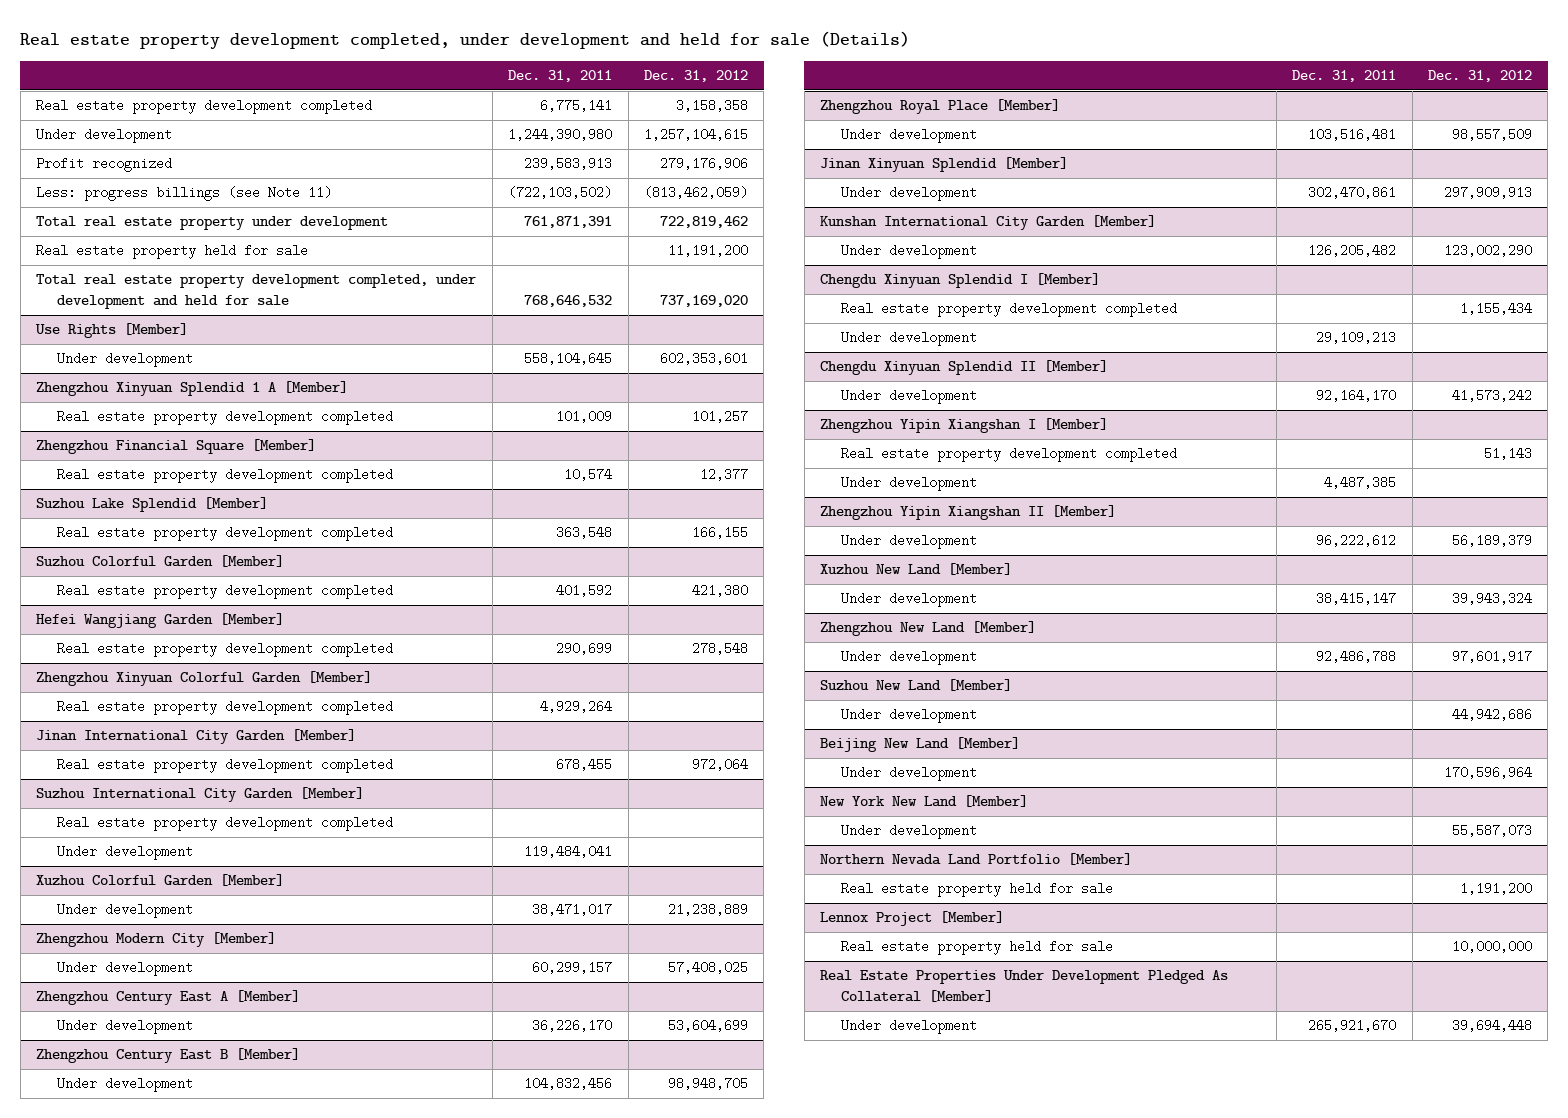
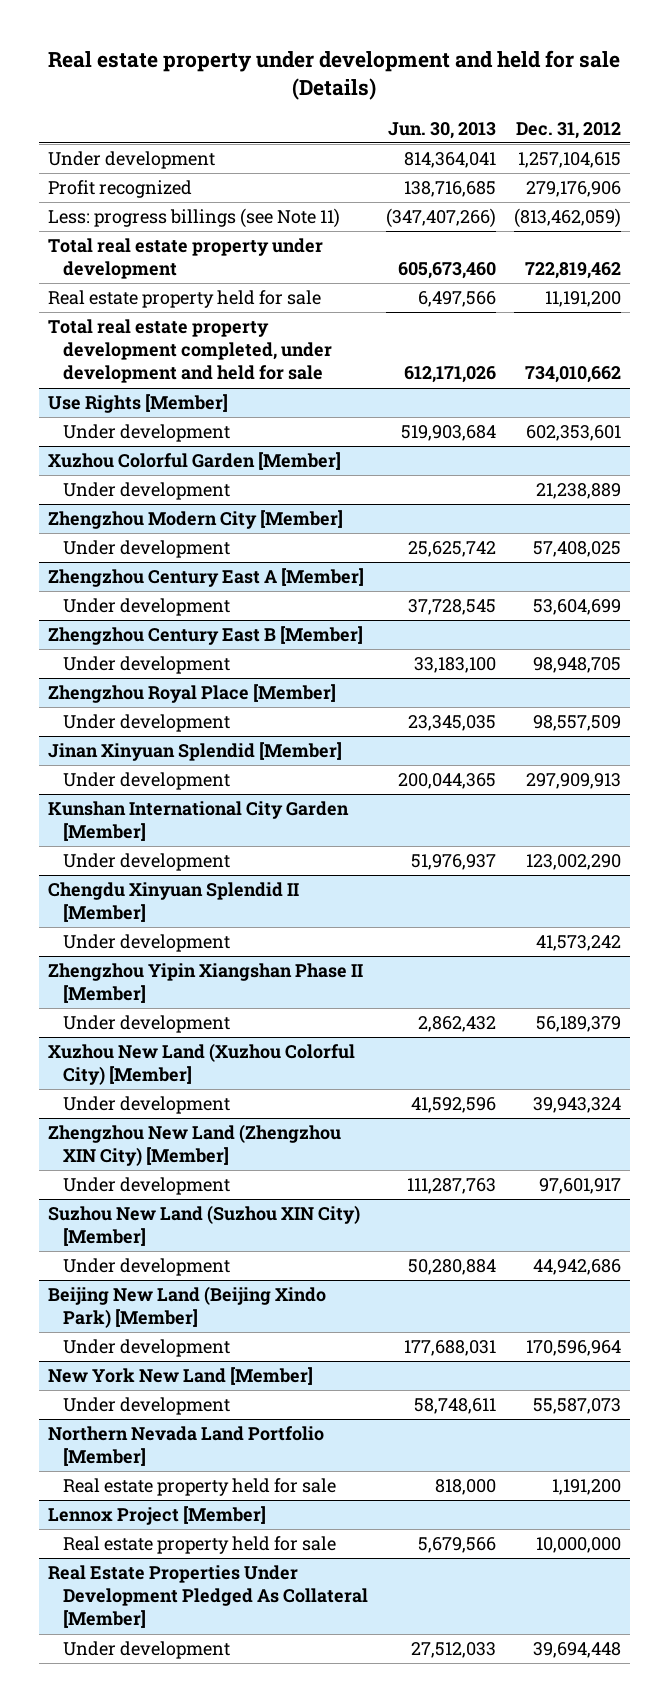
- Real estate property development completed, under development and held for sale (Details)
+ Real estate property under development and held for sale (Details)
- | Dec. 31, 2011 | Dec. 31, 2012
+ | Jun. 30, 2013 | Dec. 31, 2012
- Real estate property development completed | 6,775,141 | 3,158,358
- Total real estate property development completed, under development and held for sale | 768,646,532 | 737,169,020
+ Total real estate property development completed, under development and held for sale | 612,171,026 | 734,010,662
- Zhengzhou Xinyuan Splendid 1 A [Member]
- Real estate property development completed | 101,009 | 101,257
- Zhengzhou Financial Square [Member]
- Real estate property development completed | 10,574 | 12,377
- Suzhou Lake Splendid [Member]
- Real estate property development completed | 363,548 | 166,155
- Suzhou Colorful Garden [Member]
- Real estate property development completed | 401,592 | 421,380
- Hefei Wangjiang Garden [Member]
- Real estate property development completed | 290,699 | 278,548
- Zhengzhou Xinyuan Colorful Garden [Member]
- Real estate property development completed | 4,929,264 |
- Jinan International City Garden [Member]
- Real estate property development completed | 678,455 | 972,064
- Suzhou International City Garden [Member]
- Real estate property development completed
- Under development | 119,484,041 |
- Chengdu Xinyuan Splendid I [Member]
- Real estate property development completed | | 1,155,434
- Under development | 29,109,213 |
- Zhengzhou Yipin Xiangshan I [Member]
- Real estate property development completed | | 51,143
- Under development | 4,487,385 |
- Zhengzhou Yipin Xiangshan II [Member]
+ Zhengzhou Yipin Xiangshan Phase II [Member]
- Xuzhou New Land [Member]
+ Xuzhou New Land (Xuzhou Colorful City) [Member]
- Zhengzhou New Land [Member]
+ Zhengzhou New Land (Zhengzhou XIN City) [Member]
- Suzhou New Land [Member]
+ Suzhou New Land (Suzhou XIN City) [Member]
- Beijing New Land [Member]
+ Beijing New Land (Beijing Xindo Park) [Member]

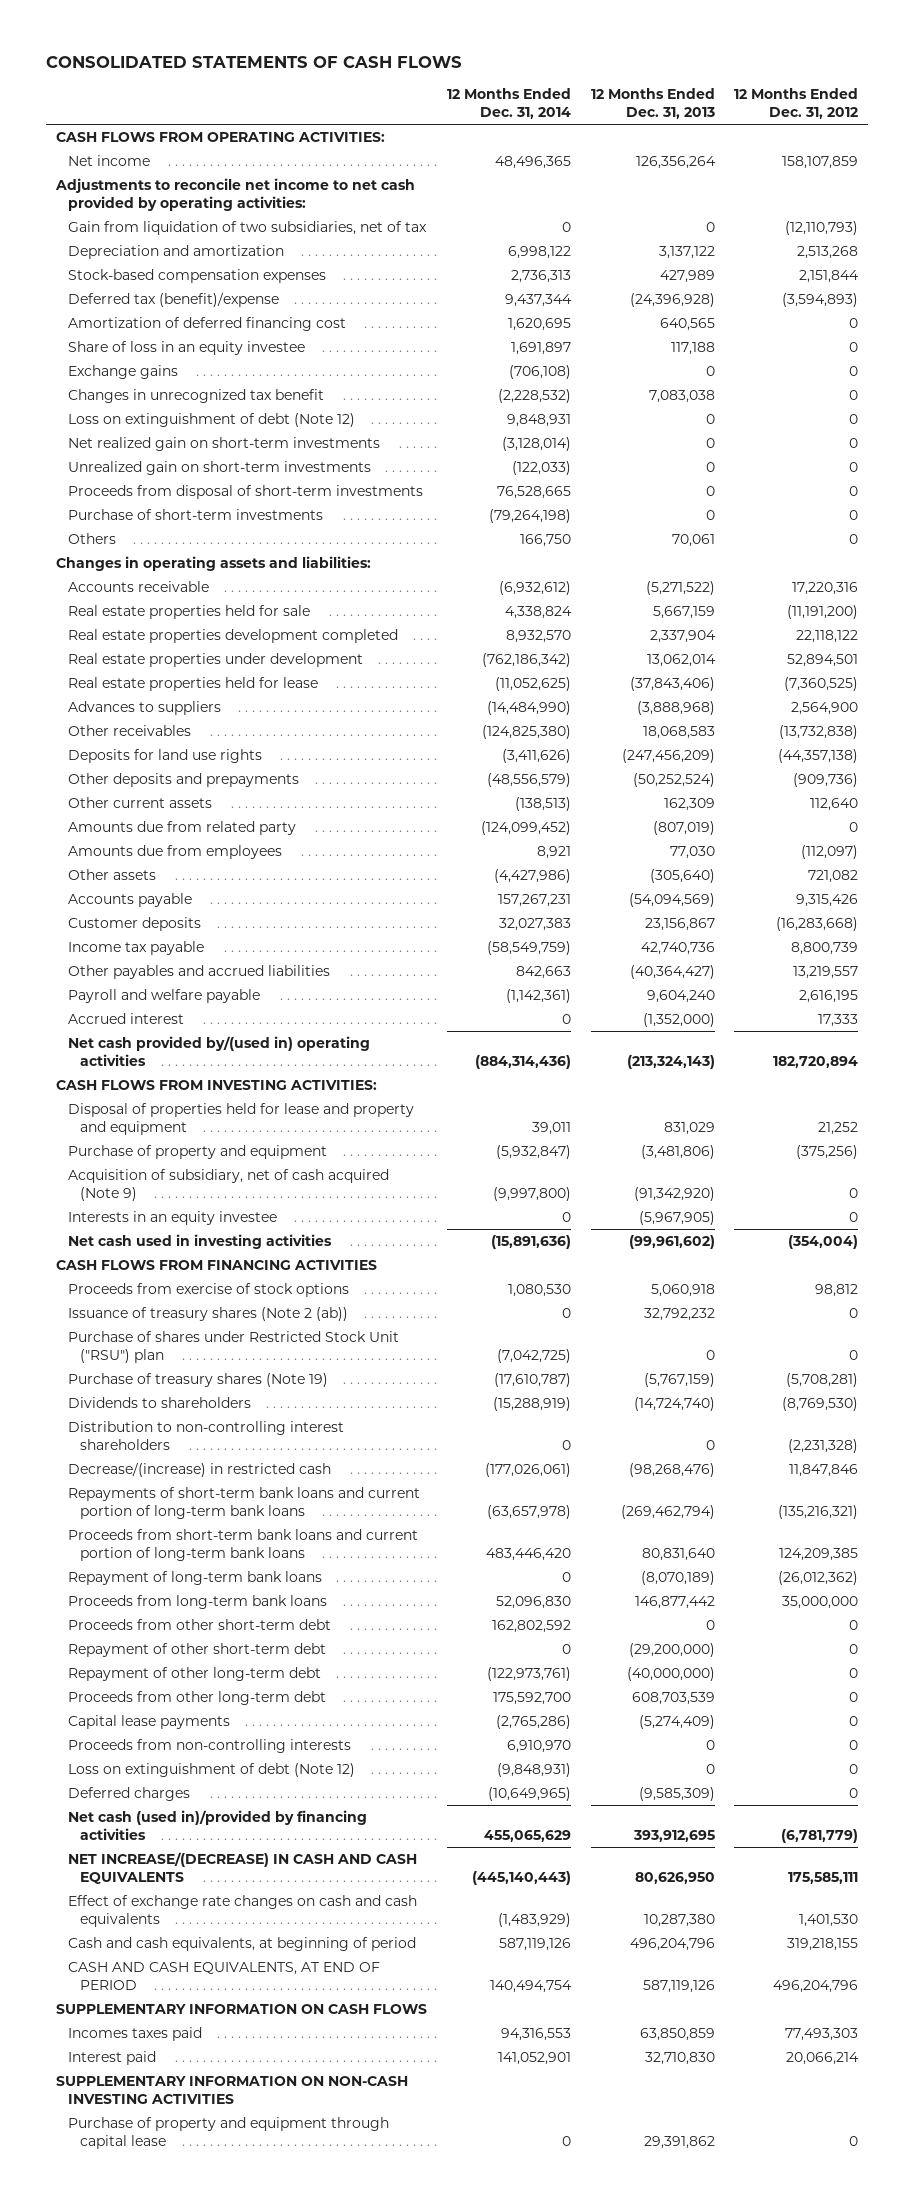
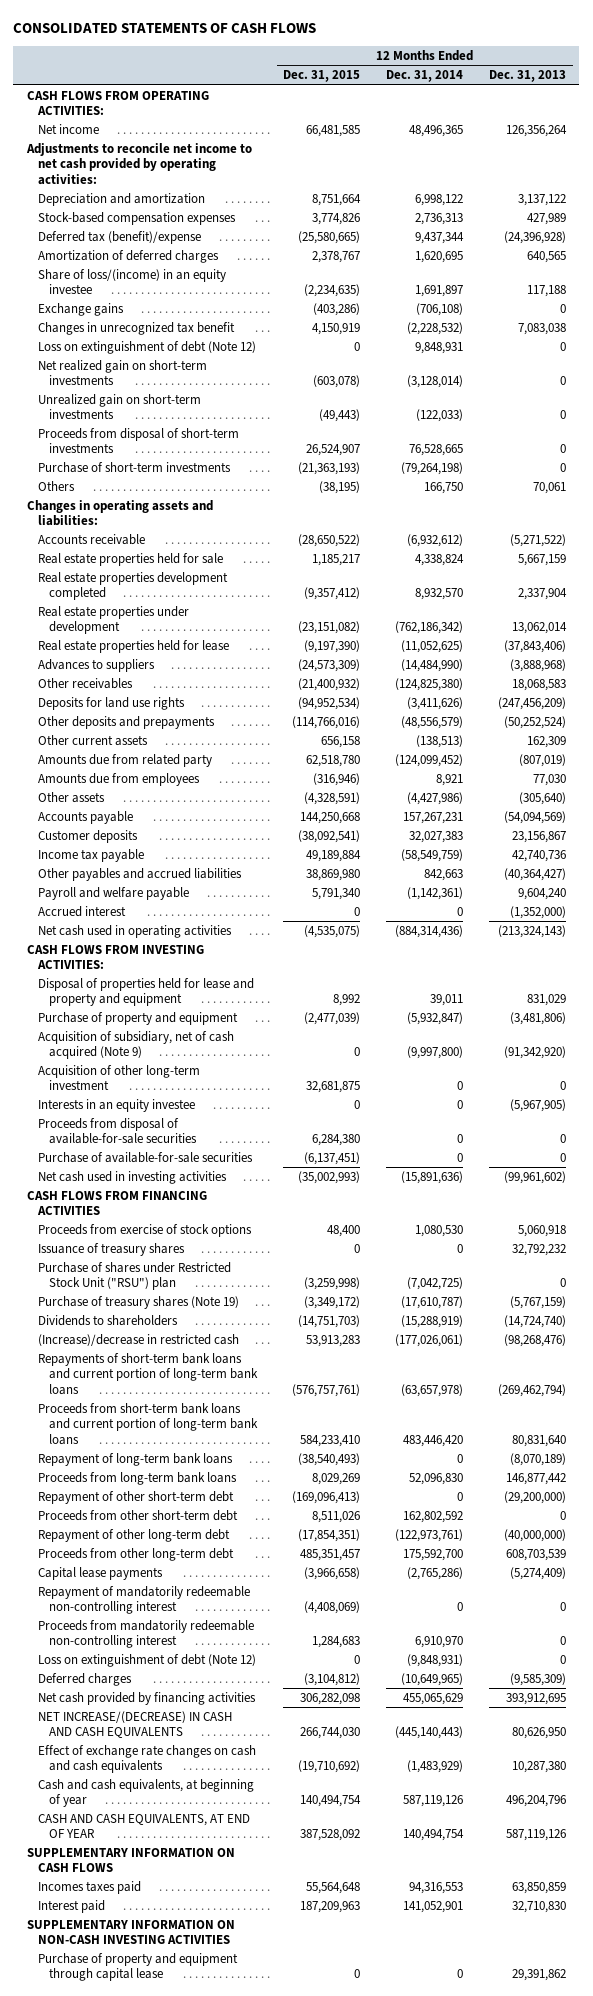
- | 12 Months Ended Dec. 31, 2014 | 12 Months Ended Dec. 31, 2013 | 12 Months Ended Dec. 31, 2012
+ | 12 Months Ended Dec. 31, 2015 | 12 Months Ended Dec. 31, 2014 | 12 Months Ended Dec. 31, 2013
- Gain from liquidation of two subsidiaries, net of tax | 0 | 0 | (12,110,793)
- Amortization of deferred financing cost | 1,620,695 | 640,565 | 0
- Share of loss in an equity investee | 1,691,897 | 117,188 | 0
+ Amortization of deferred charges | 2,378,767 | 1,620,695 | 640,565
+ Share of loss/(income) in an equity investee | (2,234,635) | 1,691,897 | 117,188
- Net cash provided by/(used in) operating activities | (884,314,436) | (213,324,143) | 182,720,894
+ Net cash used in operating activities | (4,535,075) | (884,314,436) | (213,324,143)
+ Acquisition of other long-term investment | 32,681,875 | 0 | 0
+ Proceeds from disposal of available-for-sale securities | 6,284,380 | 0 | 0
+ Purchase of available-for-sale securities | (6,137,451) | 0 | 0
- Issuance of treasury shares (Note 2 (ab)) | 0 | 32,792,232 | 0
+ Issuance of treasury shares | 0 | 0 | 32,792,232
- Distribution to non-controlling interest shareholders | 0 | 0 | (2,231,328)
- Decrease/(increase) in restricted cash | (177,026,061) | (98,268,476) | 11,847,846
+ (Increase)/decrease in restricted cash | 53,913,283 | (177,026,061) | (98,268,476)
moved down: Proceeds from other short-term debt | 8,511,026 | 162,802,592 | 0
- Proceeds from non-controlling interests | 6,910,970 | 0 | 0
+ Repayment of mandatorily redeemable non-controlling interest | (4,408,069) | 0 | 0
+ Proceeds from mandatorily redeemable non-controlling interest | 1,284,683 | 6,910,970 | 0
- Net cash (used in)/provided by financing activities | 455,065,629 | 393,912,695 | (6,781,779)
+ Net cash provided by financing activities | 306,282,098 | 455,065,629 | 393,912,695
- Cash and cash equivalents, at beginning of period | 587,119,126 | 496,204,796 | 319,218,155
- CASH AND CASH EQUIVALENTS, AT END OF PERIOD | 140,494,754 | 587,119,126 | 496,204,796
+ Cash and cash equivalents, at beginning of year | 140,494,754 | 587,119,126 | 496,204,796
+ CASH AND CASH EQUIVALENTS, AT END OF YEAR | 387,528,092 | 140,494,754 | 587,119,126

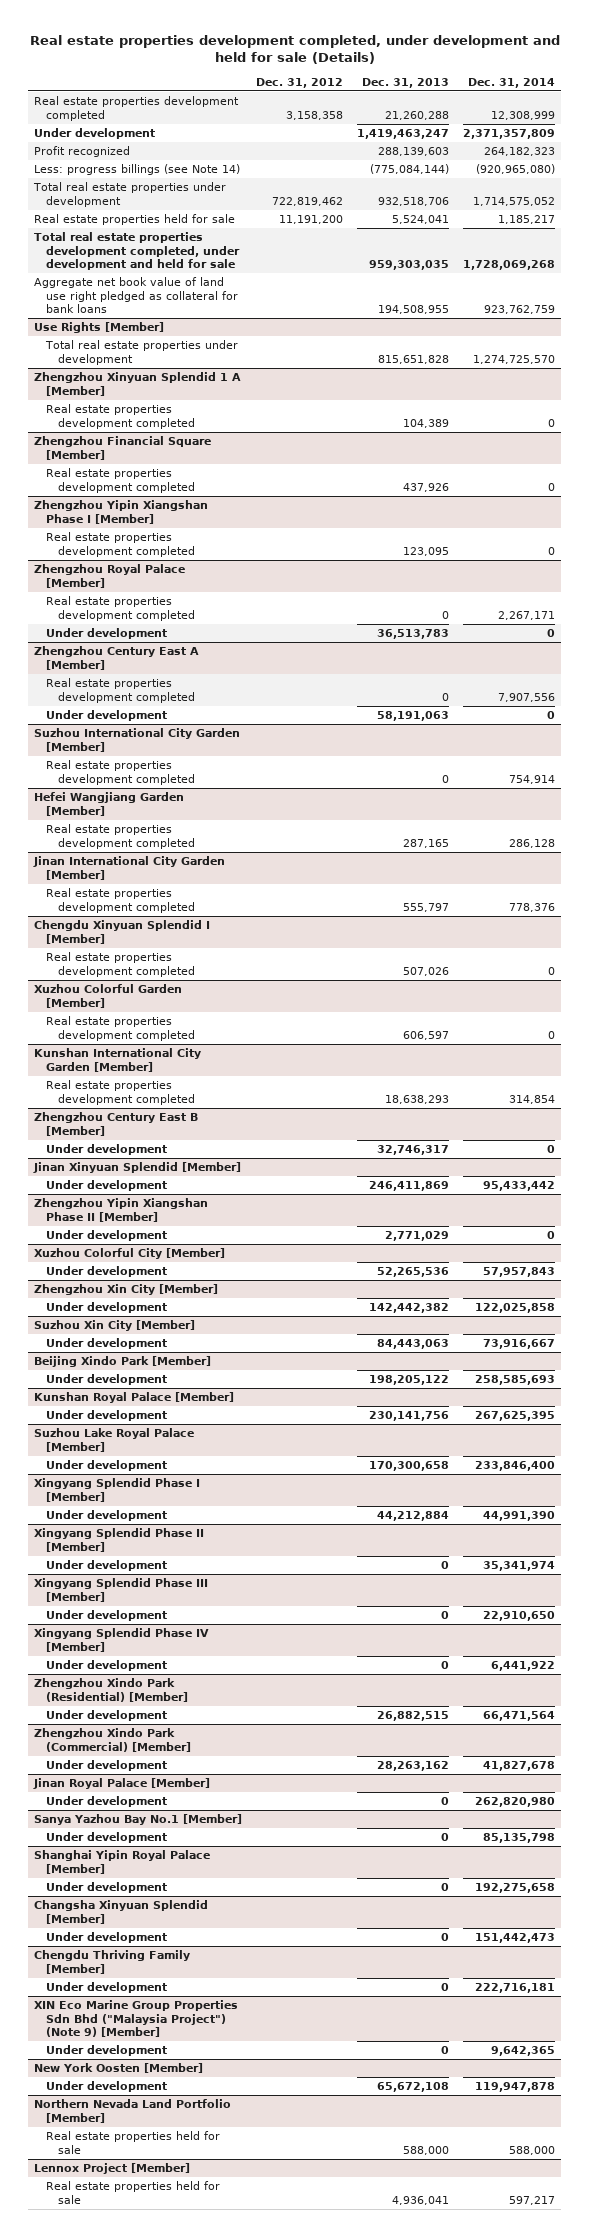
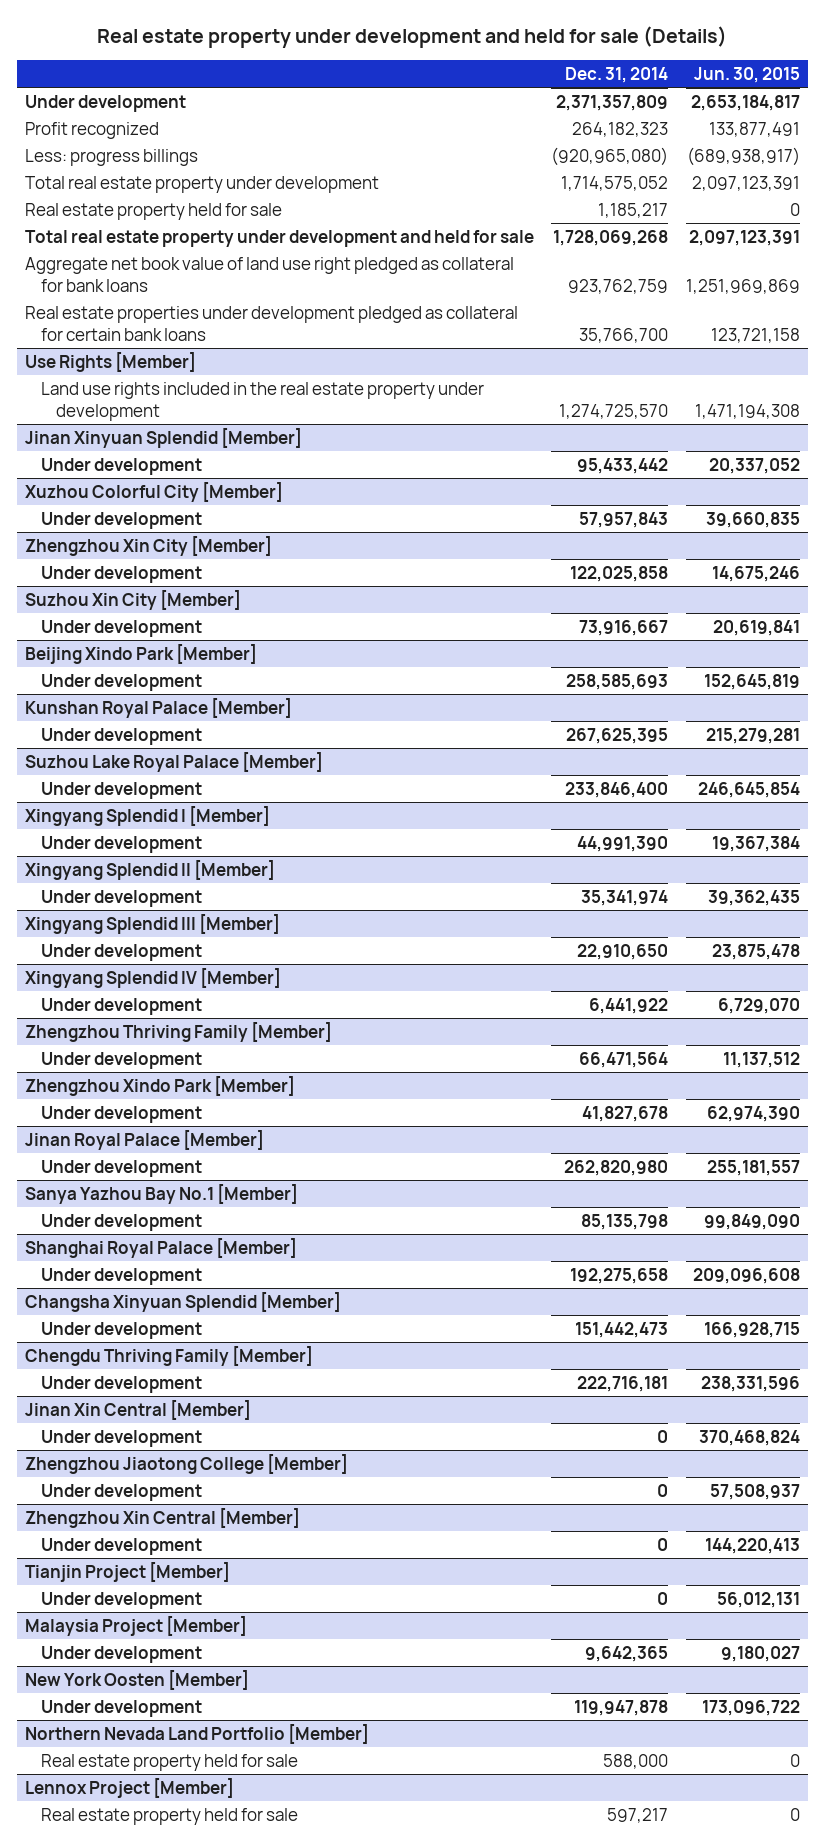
- Real estate properties development completed, under development and held for sale (Details)
+ Real estate property under development and held for sale (Details)
- | Dec. 31, 2012 | Dec. 31, 2013 | Dec. 31, 2014
+ | Dec. 31, 2014 | Jun. 30, 2015
- Real estate properties development completed | 3,158,358 | 21,260,288 | 12,308,999
- Less: progress billings (see Note 14) | | (775,084,144) | (920,965,080)
- Total real estate properties under development | 722,819,462 | 932,518,706 | 1,714,575,052
- Real estate properties held for sale | 11,191,200 | 5,524,041 | 1,185,217
- Total real estate properties development completed, under development and held for sale | | 959,303,035 | 1,728,069,268
+ Less: progress billings | (920,965,080) | (689,938,917)
+ Total real estate property under development | 1,714,575,052 | 2,097,123,391
+ Real estate property held for sale | 1,185,217 | 0
+ Total real estate property under development and held for sale | 1,728,069,268 | 2,097,123,391
+ Real estate properties under development pledged as collateral for certain bank loans | 35,766,700 | 123,721,158
@ Use Rights [Member]
- Total real estate properties under development | | 815,651,828 | 1,274,725,570
- Zhengzhou Xinyuan Splendid 1 A [Member]
- Real estate properties development completed | | 104,389 | 0
- Zhengzhou Financial Square [Member]
- Real estate properties development completed | | 437,926 | 0
- Zhengzhou Yipin Xiangshan Phase I [Member]
- Real estate properties development completed | | 123,095 | 0
- Zhengzhou Royal Palace [Member]
- Real estate properties development completed | | 0 | 2,267,171
- Under development | | 36,513,783 | 0
- Zhengzhou Century East A [Member]
- Real estate properties development completed | | 0 | 7,907,556
- Under development | | 58,191,063 | 0
- Suzhou International City Garden [Member]
- Real estate properties development completed | | 0 | 754,914
- Hefei Wangjiang Garden [Member]
- Real estate properties development completed | | 287,165 | 286,128
- Jinan International City Garden [Member]
- Real estate properties development completed | | 555,797 | 778,376
- Chengdu Xinyuan Splendid I [Member]
- Real estate properties development completed | | 507,026 | 0
- Xuzhou Colorful Garden [Member]
- Real estate properties development completed | | 606,597 | 0
- Kunshan International City Garden [Member]
- Real estate properties development completed | | 18,638,293 | 314,854
- Zhengzhou Century East B [Member]
- Under development | | 32,746,317 | 0
@ Use Rights [Member]
+ Land use rights included in the real estate property under development | 1,274,725,570 | 1,471,194,308
- Zhengzhou Yipin Xiangshan Phase II [Member]
- Under development | | 2,771,029 | 0
- Xingyang Splendid Phase I [Member]
+ Xingyang Splendid I [Member]
- Xingyang Splendid Phase II [Member]
+ Xingyang Splendid II [Member]
- Xingyang Splendid Phase III [Member]
+ Xingyang Splendid III [Member]
- Xingyang Splendid Phase IV [Member]
+ Xingyang Splendid IV [Member]
- Zhengzhou Xindo Park (Residential) [Member]
+ Zhengzhou Thriving Family [Member]
- Zhengzhou Xindo Park (Commercial) [Member]
+ Zhengzhou Xindo Park [Member]
- Shanghai Yipin Royal Palace [Member]
+ Shanghai Royal Palace [Member]
- XIN Eco Marine Group Properties Sdn Bhd ("Malaysia Project") (Note 9) [Member]
+ Jinan Xin Central [Member]
+ Under development | 0 | 370,468,824
+ Zhengzhou Jiaotong College [Member]
+ Under development | 0 | 57,508,937
+ Zhengzhou Xin Central [Member]
+ Under development | 0 | 144,220,413
+ Tianjin Project [Member]
+ Under development | 0 | 56,012,131
+ Malaysia Project [Member]
@ Northern Nevada Land Portfolio [Member]
- Real estate properties held for sale | | 588,000 | 588,000
+ Real estate property held for sale | 588,000 | 0
@ Lennox Project [Member]
- Real estate properties held for sale | | 4,936,041 | 597,217
+ Real estate property held for sale | 597,217 | 0

